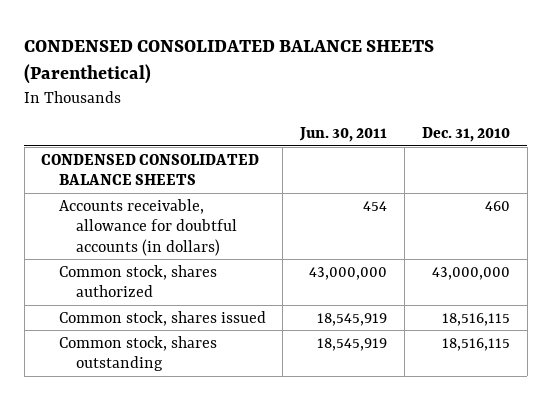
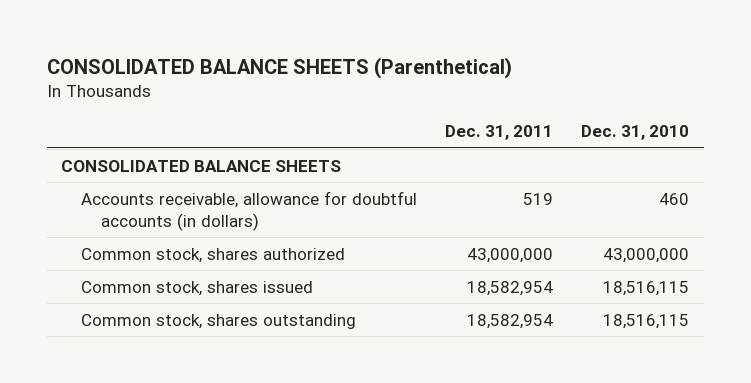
- CONDENSED CONSOLIDATED BALANCE SHEETS (Parenthetical)
+ CONSOLIDATED BALANCE SHEETS (Parenthetical)
- | Jun. 30, 2011 | Dec. 31, 2010
+ | Dec. 31, 2011 | Dec. 31, 2010
- CONDENSED CONSOLIDATED BALANCE SHEETS
+ CONSOLIDATED BALANCE SHEETS

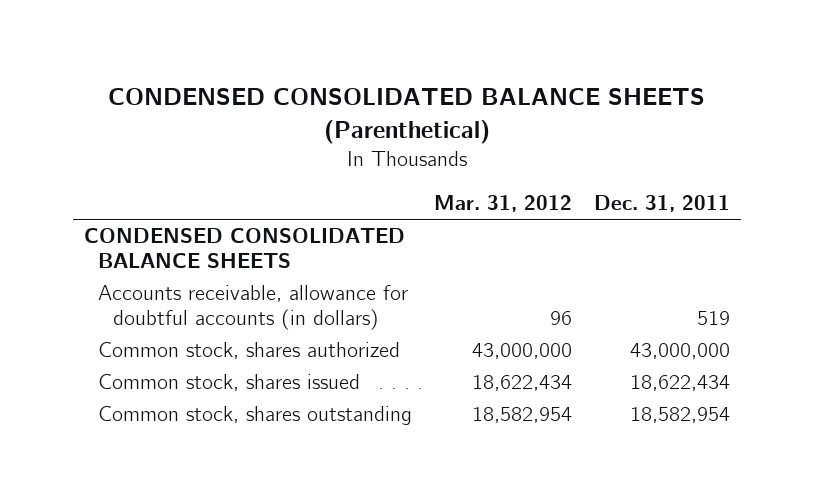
- CONSOLIDATED BALANCE SHEETS (Parenthetical)
+ CONDENSED CONSOLIDATED BALANCE SHEETS (Parenthetical)
- | Dec. 31, 2011 | Dec. 31, 2010
+ | Mar. 31, 2012 | Dec. 31, 2011
- CONSOLIDATED BALANCE SHEETS
+ CONDENSED CONSOLIDATED BALANCE SHEETS
- Common stock, shares issued | 18,582,954 | 18,516,115
+ Common stock, shares issued | 18,622,434 | 18,622,434

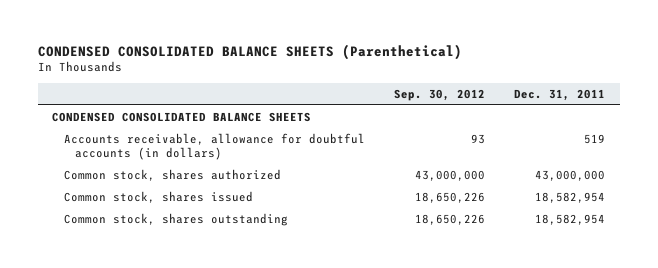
- | Mar. 31, 2012 | Dec. 31, 2011
+ | Sep. 30, 2012 | Dec. 31, 2011
- Common stock, shares issued | 18,622,434 | 18,622,434
+ Common stock, shares issued | 18,650,226 | 18,582,954

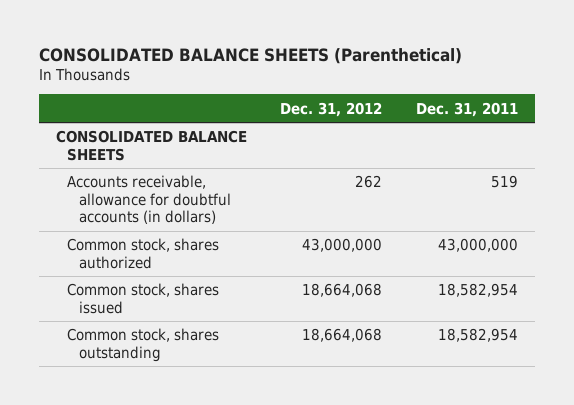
- CONDENSED CONSOLIDATED BALANCE SHEETS (Parenthetical)
+ CONSOLIDATED BALANCE SHEETS (Parenthetical)
- | Sep. 30, 2012 | Dec. 31, 2011
+ | Dec. 31, 2012 | Dec. 31, 2011
- CONDENSED CONSOLIDATED BALANCE SHEETS
+ CONSOLIDATED BALANCE SHEETS

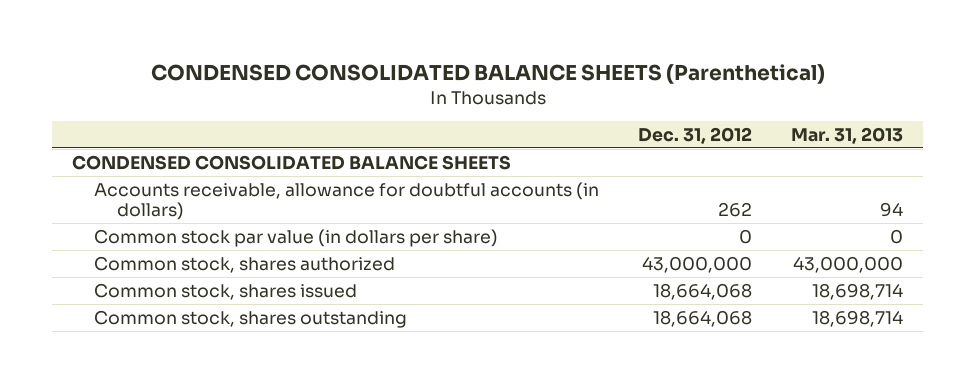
- CONSOLIDATED BALANCE SHEETS (Parenthetical)
+ CONDENSED CONSOLIDATED BALANCE SHEETS (Parenthetical)
- | Dec. 31, 2012 | Dec. 31, 2011
+ | Dec. 31, 2012 | Mar. 31, 2013
- CONSOLIDATED BALANCE SHEETS
+ CONDENSED CONSOLIDATED BALANCE SHEETS
+ Common stock par value (in dollars per share) | 0 | 0

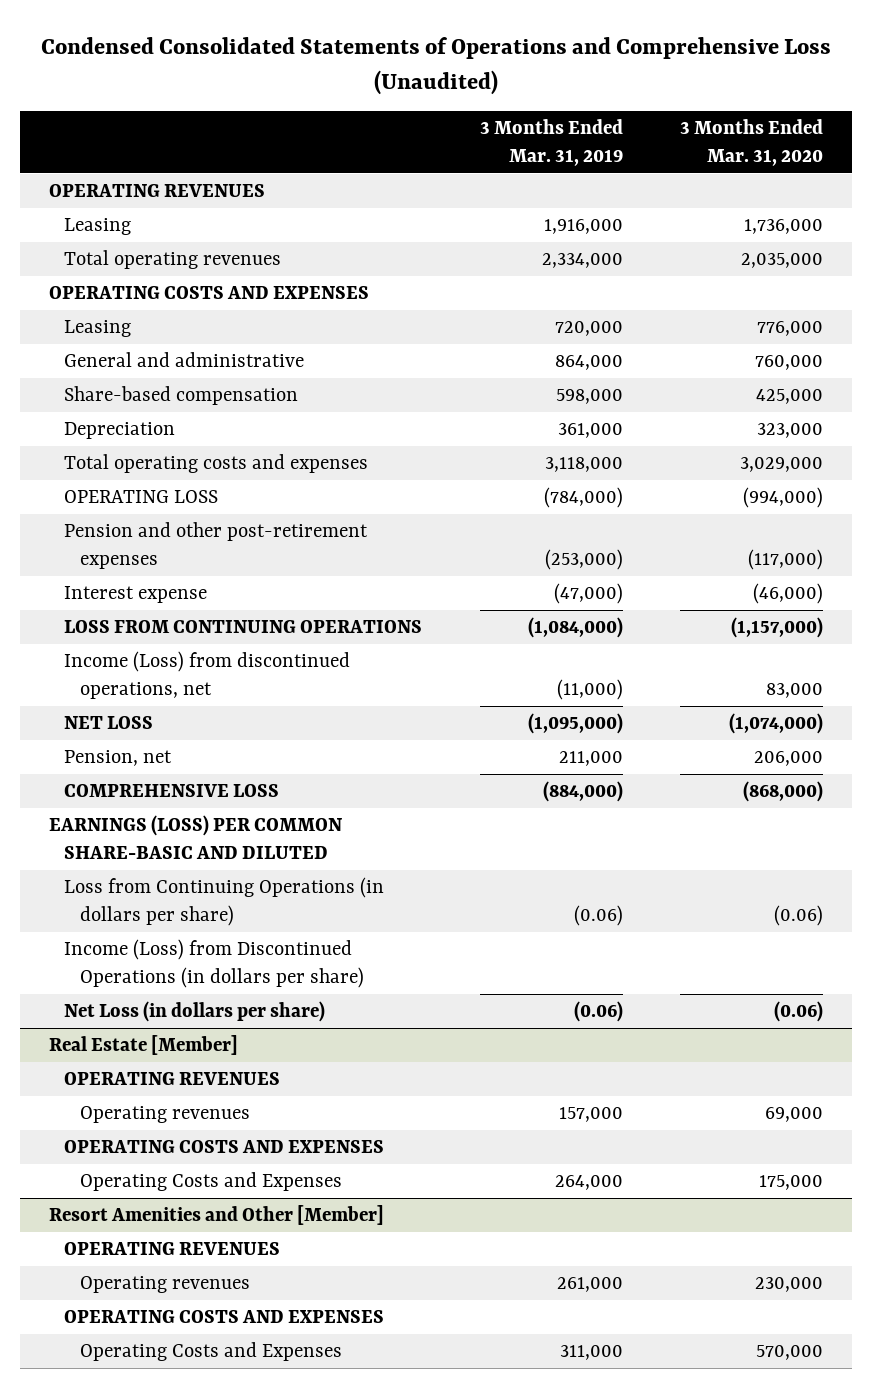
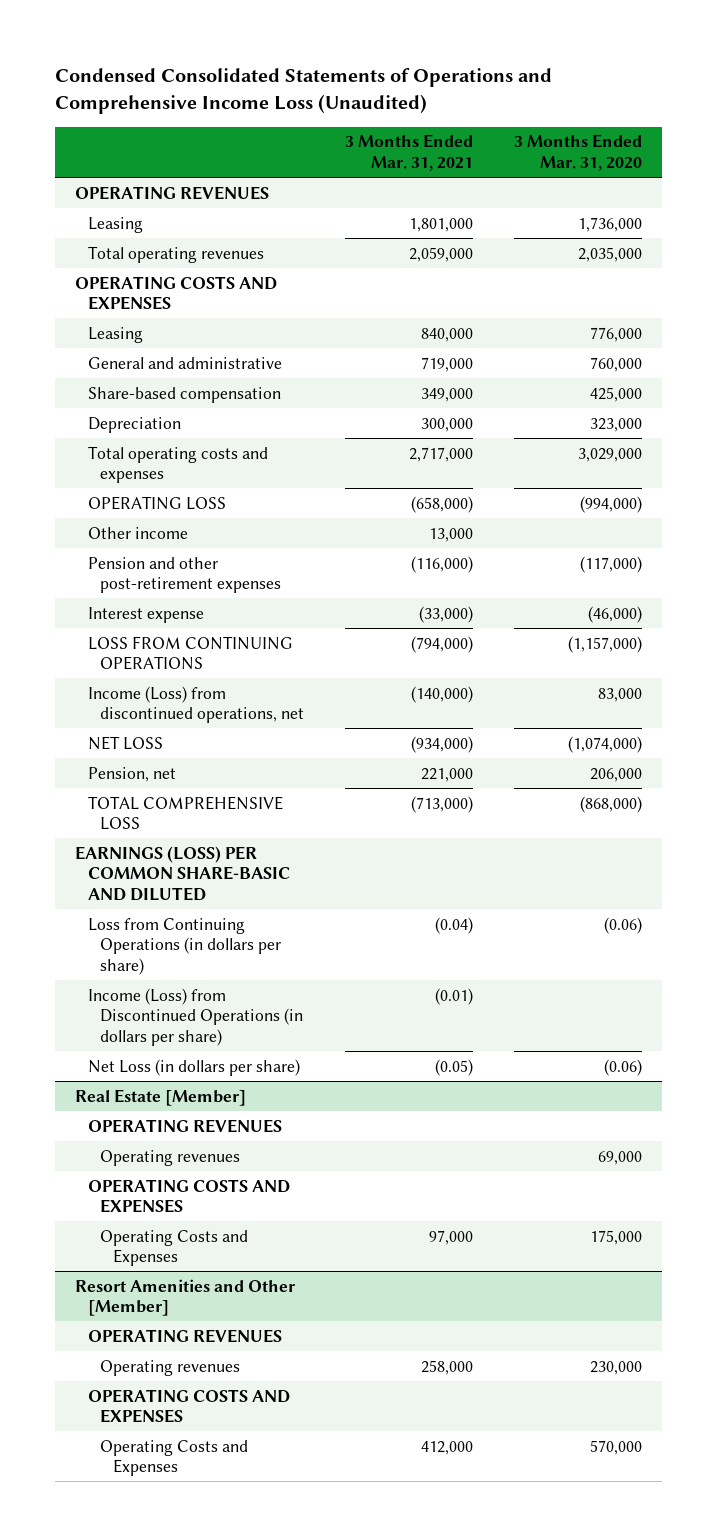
- Condensed Consolidated Statements of Operations and Comprehensive Loss (Unaudited)
+ Condensed Consolidated Statements of Operations and Comprehensive Income Loss (Unaudited)
- | 3 Months Ended Mar. 31, 2019 | 3 Months Ended Mar. 31, 2020
+ | 3 Months Ended Mar. 31, 2021 | 3 Months Ended Mar. 31, 2020
+ Other income | 13,000 |
- COMPREHENSIVE LOSS | (884,000) | (868,000)
+ TOTAL COMPREHENSIVE LOSS | (713,000) | (868,000)

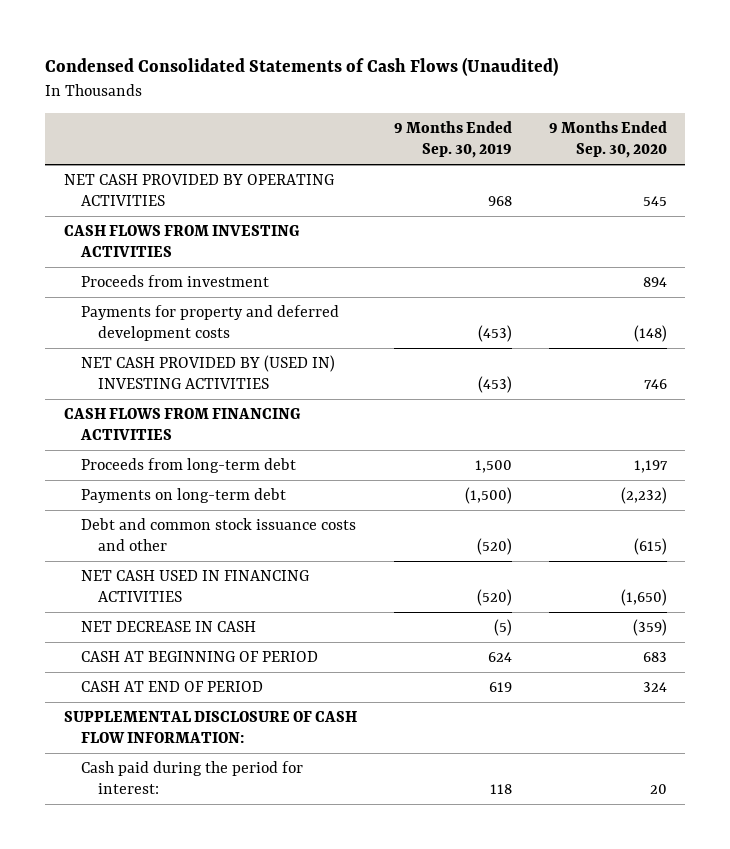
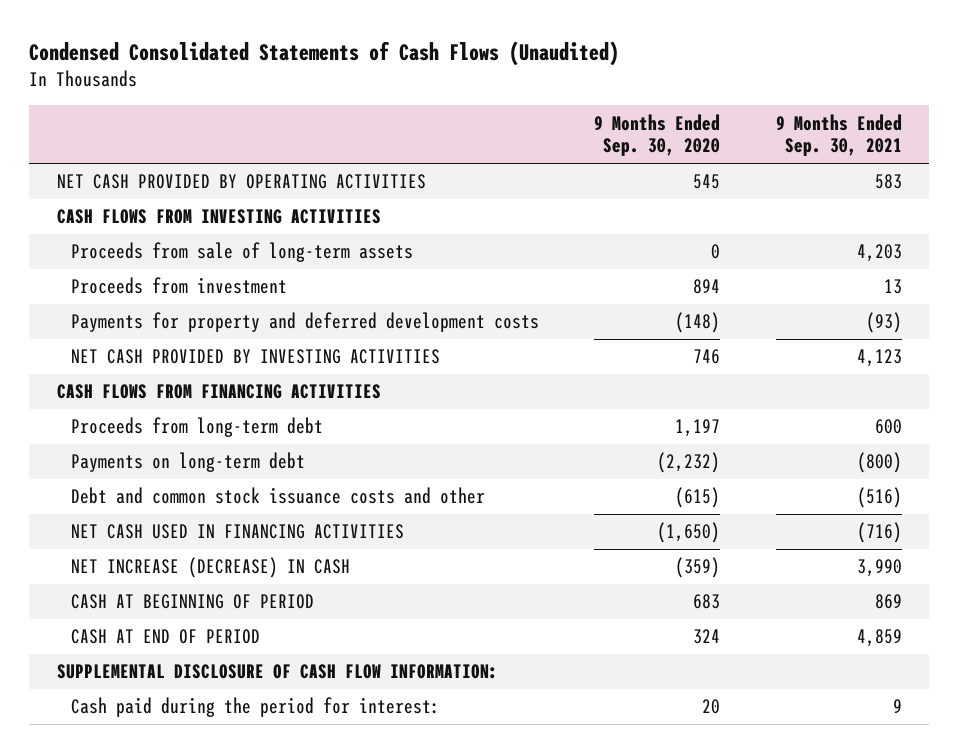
- | 9 Months Ended Sep. 30, 2019 | 9 Months Ended Sep. 30, 2020
+ | 9 Months Ended Sep. 30, 2020 | 9 Months Ended Sep. 30, 2021
+ Proceeds from sale of long-term assets | 0 | 4,203
- NET CASH PROVIDED BY (USED IN) INVESTING ACTIVITIES | (453) | 746
+ NET CASH PROVIDED BY INVESTING ACTIVITIES | 746 | 4,123
- NET DECREASE IN CASH | (5) | (359)
+ NET INCREASE (DECREASE) IN CASH | (359) | 3,990

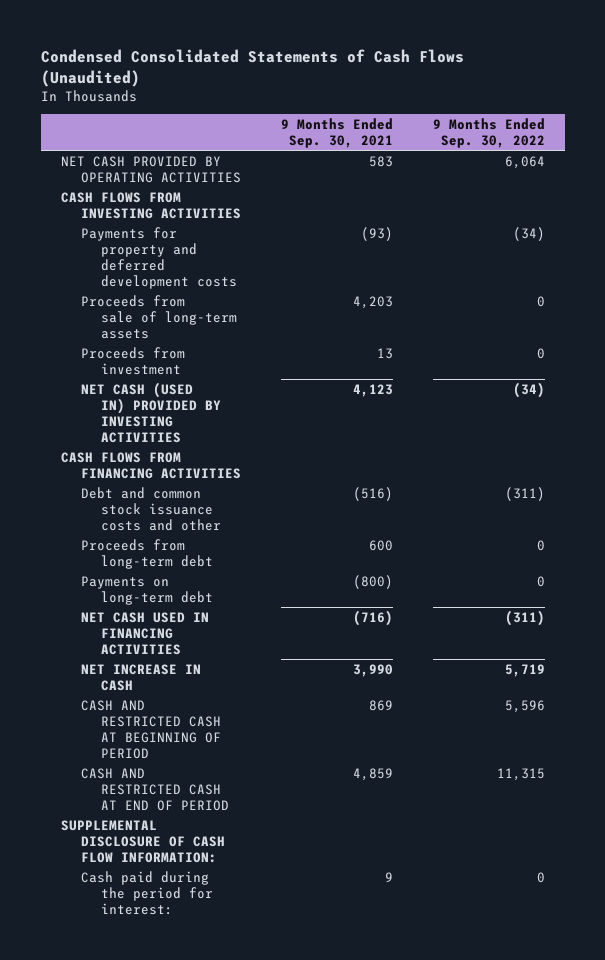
- | 9 Months Ended Sep. 30, 2020 | 9 Months Ended Sep. 30, 2021
+ | 9 Months Ended Sep. 30, 2021 | 9 Months Ended Sep. 30, 2022
moved up: Payments for property and deferred development costs | (93) | (34)
- NET CASH PROVIDED BY INVESTING ACTIVITIES | 746 | 4,123
+ NET CASH (USED IN) PROVIDED BY INVESTING ACTIVITIES | 4,123 | (34)
moved up: Debt and common stock issuance costs and other | (516) | (311)
- NET INCREASE (DECREASE) IN CASH | (359) | 3,990
- CASH AT BEGINNING OF PERIOD | 683 | 869
- CASH AT END OF PERIOD | 324 | 4,859
+ NET INCREASE IN CASH | 3,990 | 5,719
+ CASH AND RESTRICTED CASH AT BEGINNING OF PERIOD | 869 | 5,596
+ CASH AND RESTRICTED CASH AT END OF PERIOD | 4,859 | 11,315

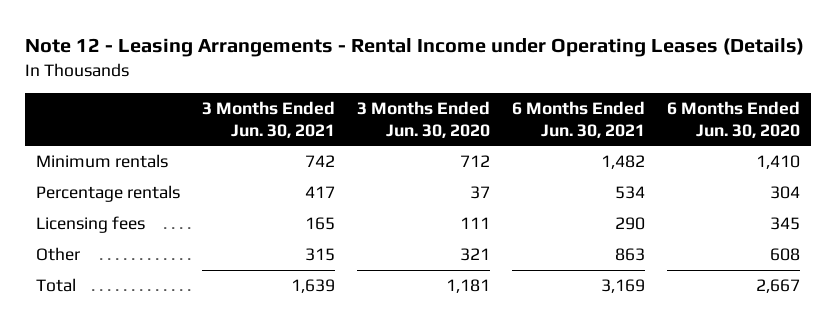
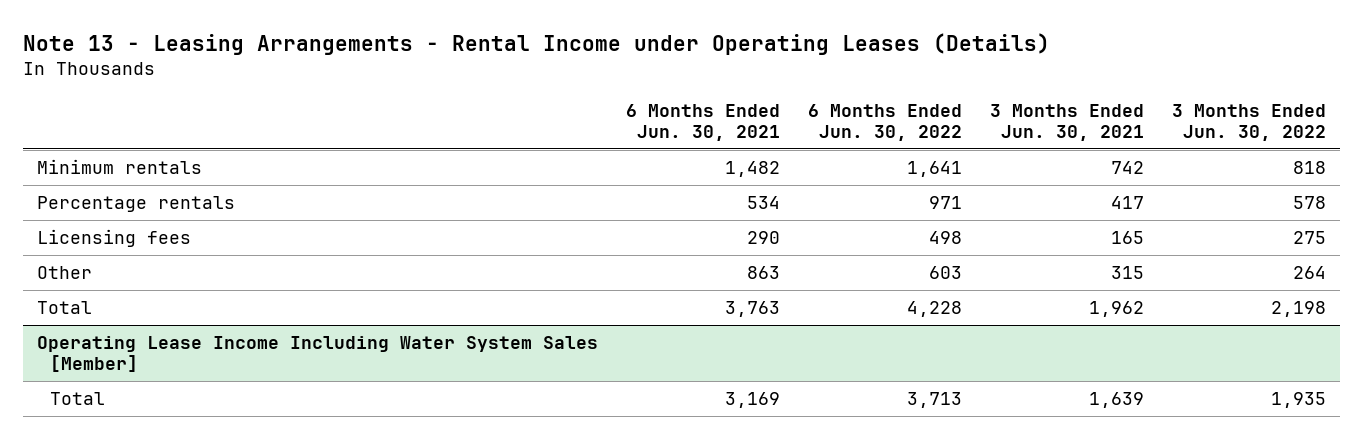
- Note 12 - Leasing Arrangements - Rental Income under Operating Leases (Details)
+ Note 13 - Leasing Arrangements - Rental Income under Operating Leases (Details)
- | 3 Months Ended Jun. 30, 2021 | 3 Months Ended Jun. 30, 2020 | 6 Months Ended Jun. 30, 2021 | 6 Months Ended Jun. 30, 2020
+ | 6 Months Ended Jun. 30, 2021 | 6 Months Ended Jun. 30, 2022 | 3 Months Ended Jun. 30, 2021 | 3 Months Ended Jun. 30, 2022
+ Total | 3,763 | 4,228 | 1,962 | 2,198
+ Operating Lease Income Including Water System Sales [Member]

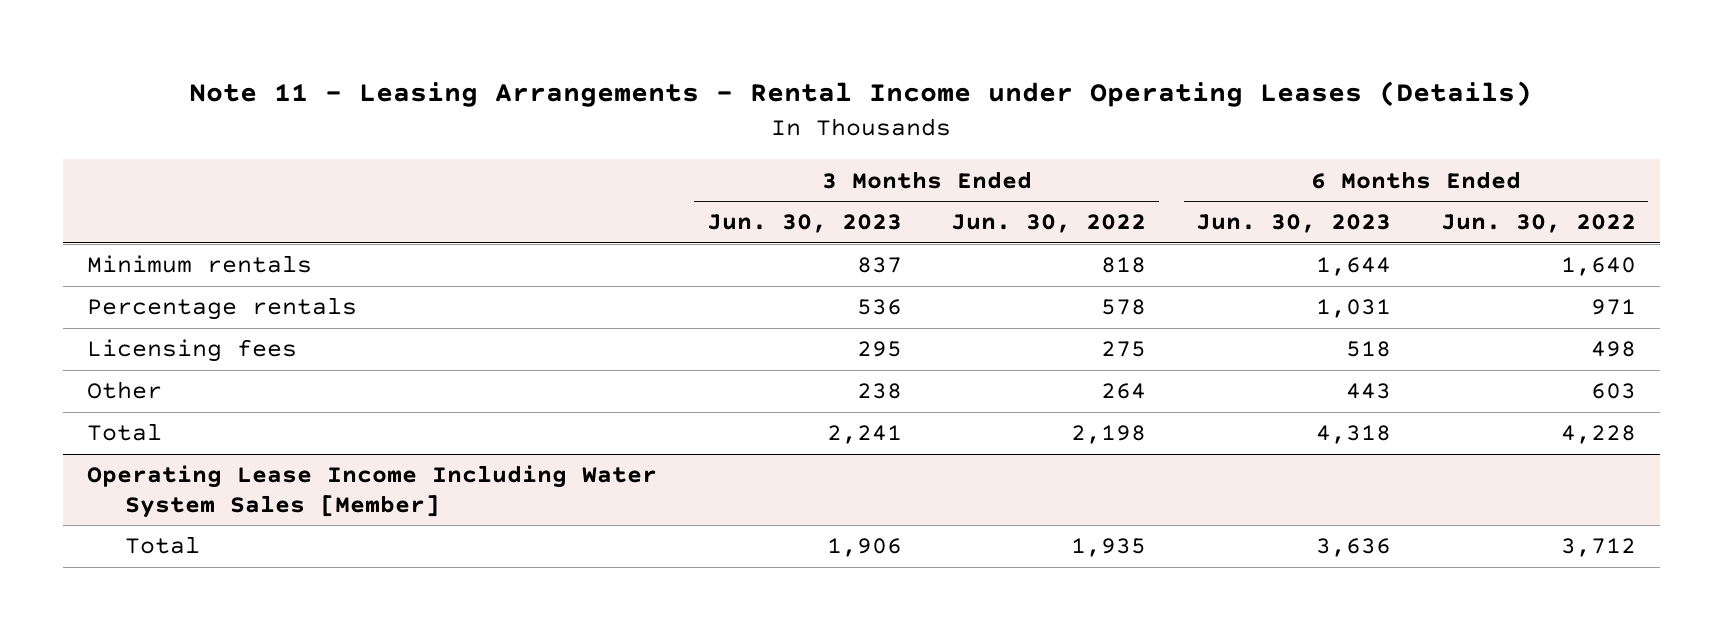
- Note 13 - Leasing Arrangements - Rental Income under Operating Leases (Details)
+ Note 11 - Leasing Arrangements - Rental Income under Operating Leases (Details)
- | 6 Months Ended Jun. 30, 2021 | 6 Months Ended Jun. 30, 2022 | 3 Months Ended Jun. 30, 2021 | 3 Months Ended Jun. 30, 2022
+ | 3 Months Ended Jun. 30, 2023 | 3 Months Ended Jun. 30, 2022 | 6 Months Ended Jun. 30, 2023 | 6 Months Ended Jun. 30, 2022
- Minimum rentals | 1,482 | 1,641 | 742 | 818
+ Minimum rentals | 837 | 818 | 1,644 | 1,640
@ Operating Lease Income Including Water System Sales [Member]
- Total | 3,169 | 3,713 | 1,639 | 1,935
+ Total | 1,906 | 1,935 | 3,636 | 3,712

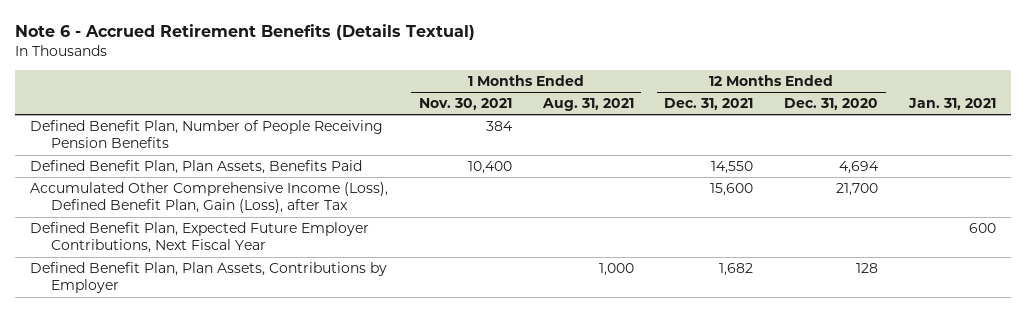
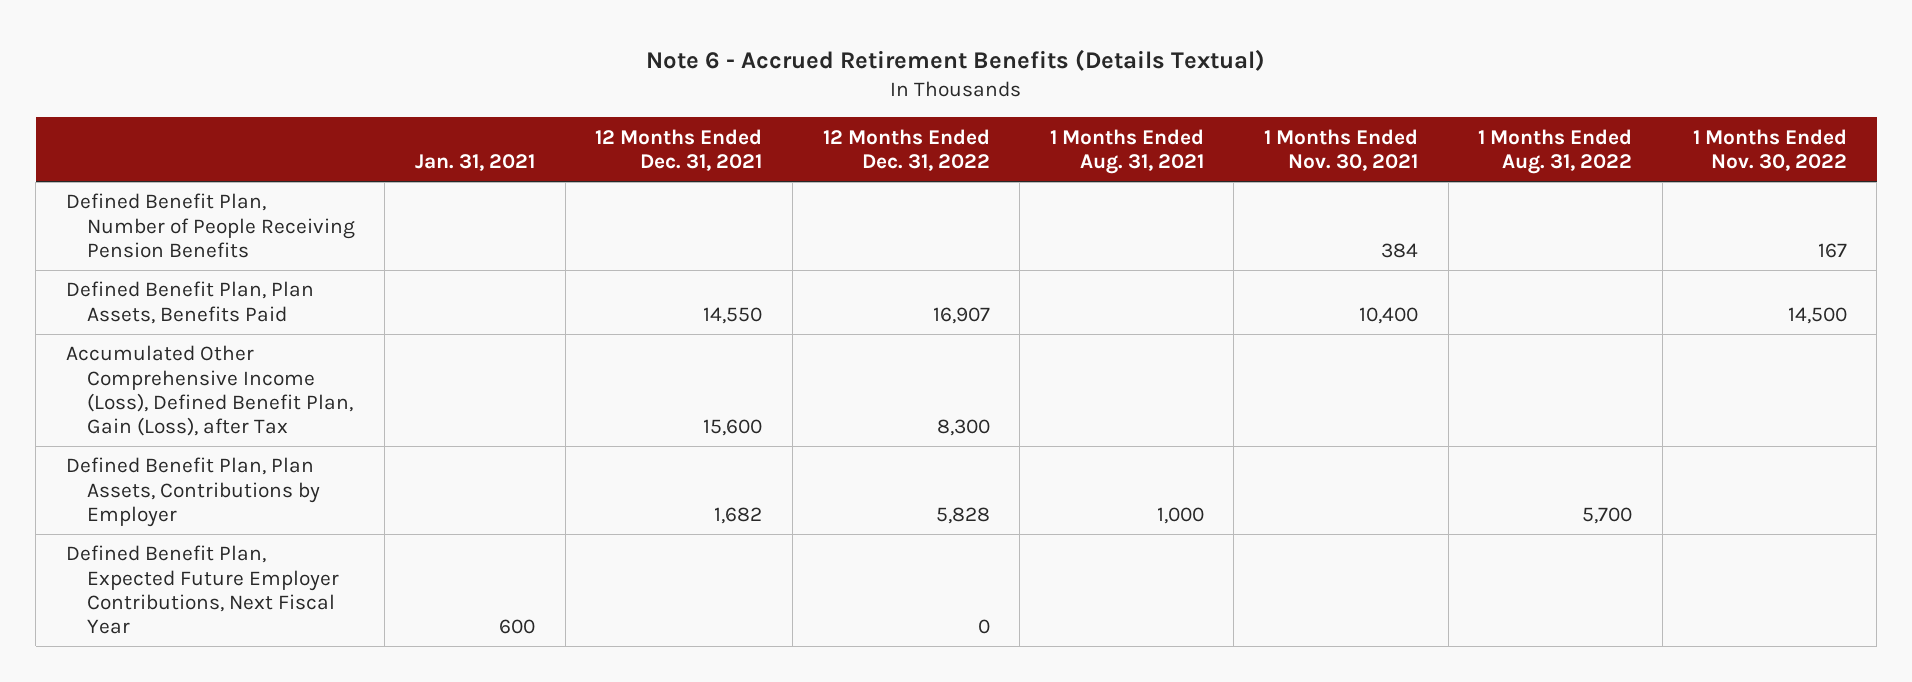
- | 1 Months Ended Nov. 30, 2021 | 1 Months Ended Aug. 31, 2021 | 12 Months Ended Dec. 31, 2021 | 12 Months Ended Dec. 31, 2020 | Jan. 31, 2021
+ | Jan. 31, 2021 | 12 Months Ended Dec. 31, 2021 | 12 Months Ended Dec. 31, 2022 | 1 Months Ended Aug. 31, 2021 | 1 Months Ended Nov. 30, 2021 | 1 Months Ended Aug. 31, 2022 | 1 Months Ended Nov. 30, 2022
moved down: Defined Benefit Plan, Expected Future Employer Contributions, Next Fiscal Year | 600 | | 0 | | | |

